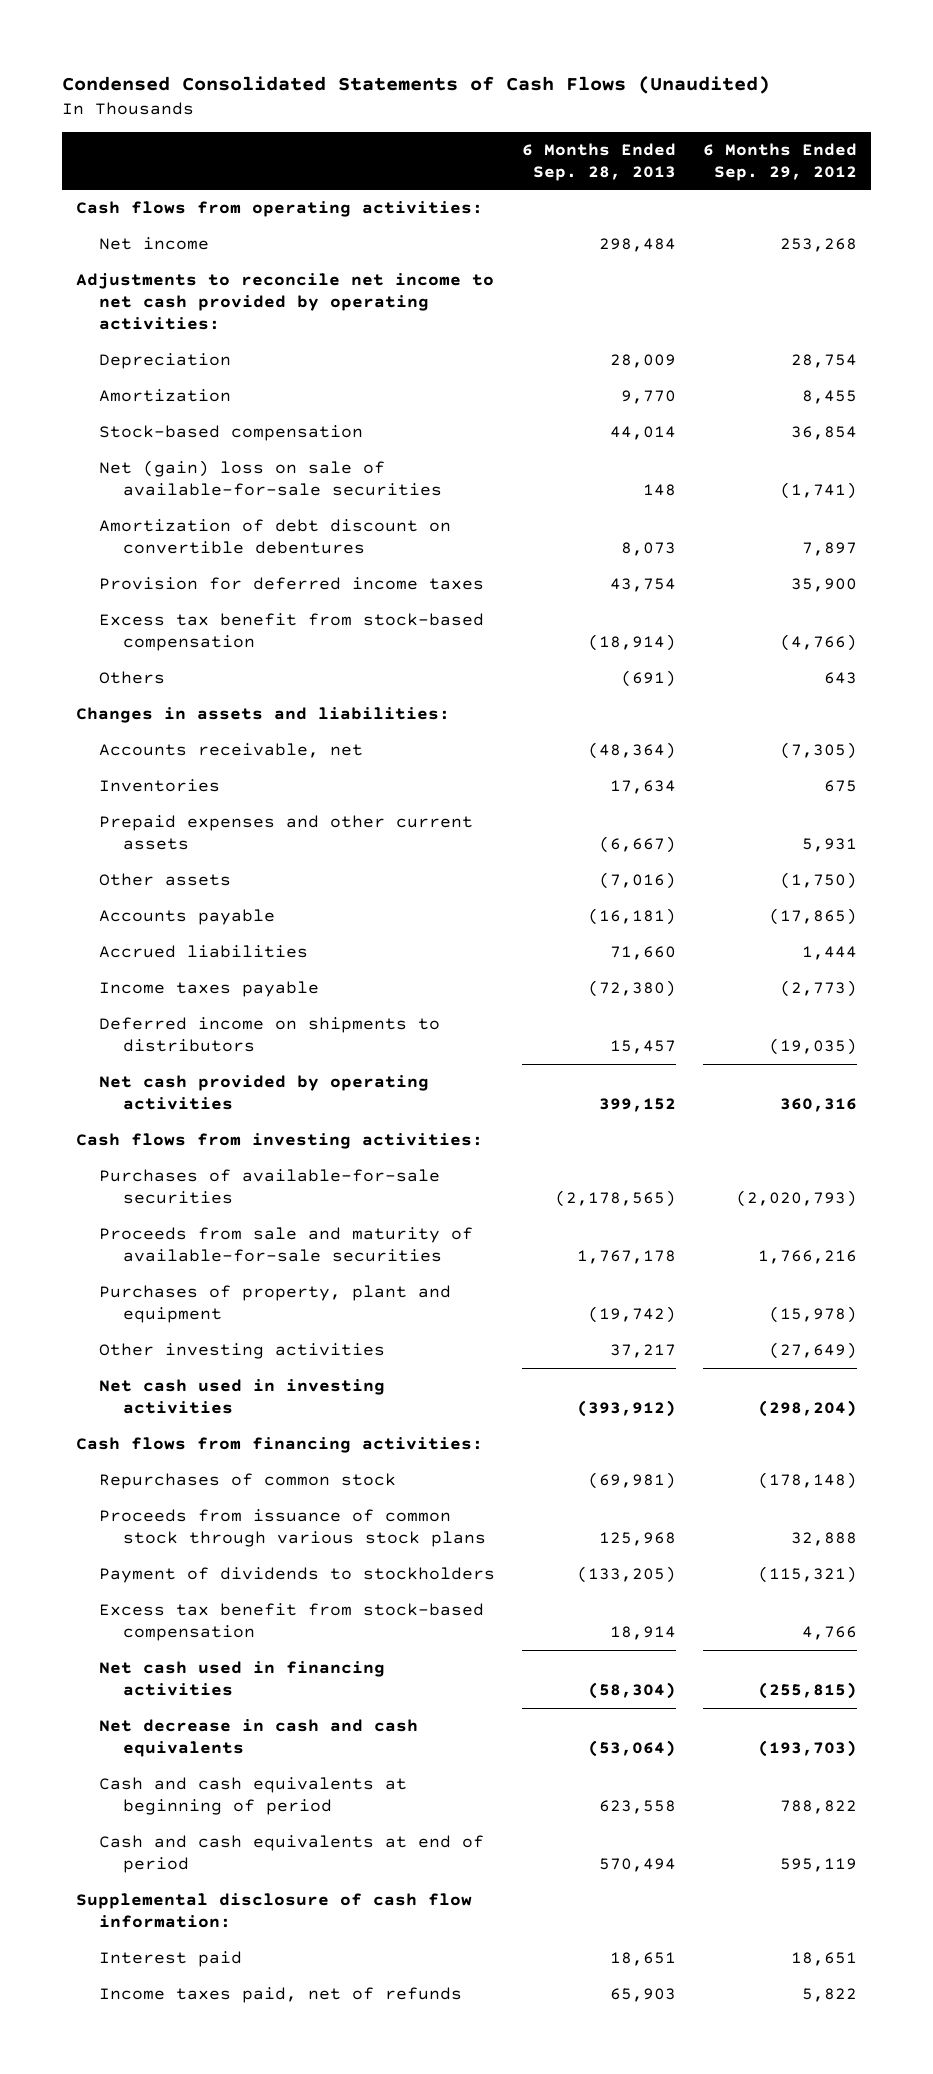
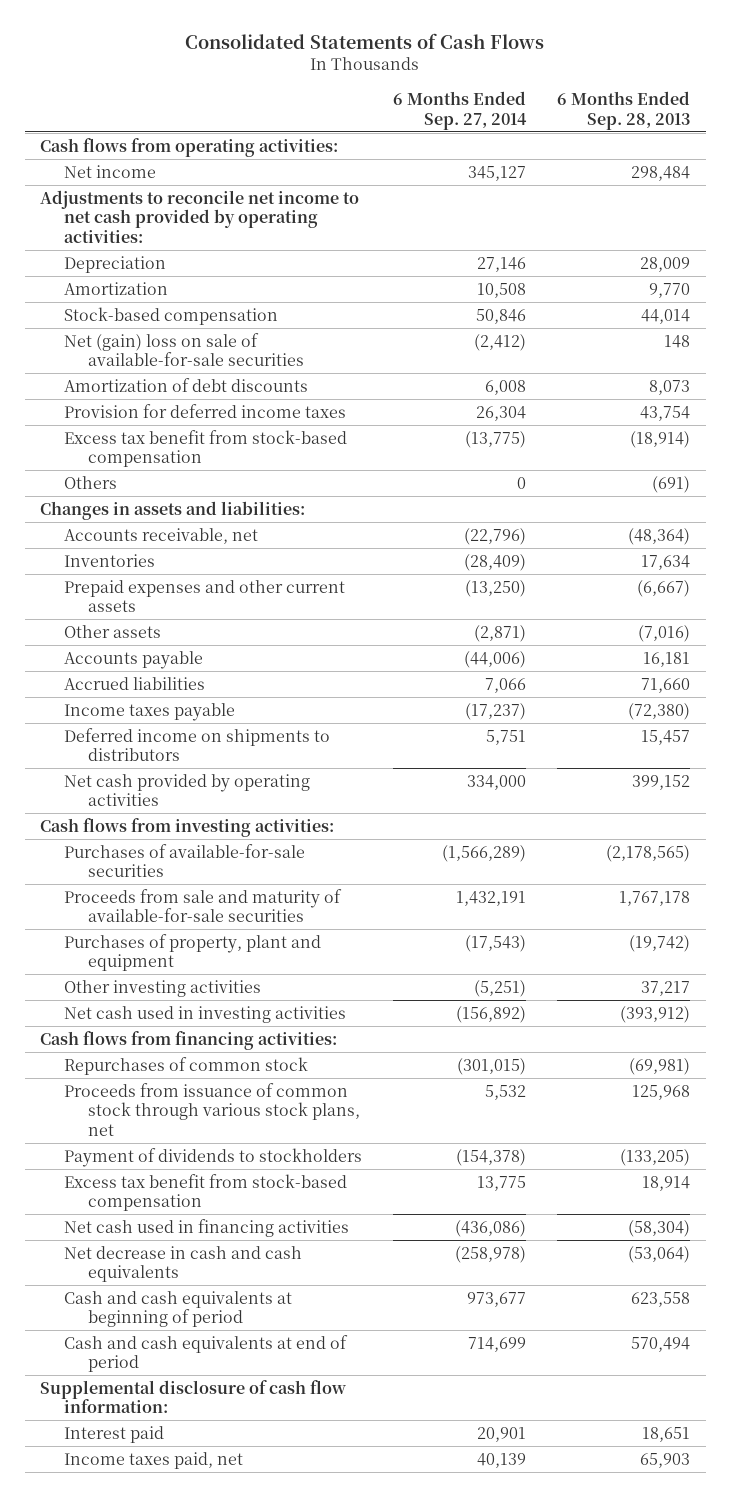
- Condensed Consolidated Statements of Cash Flows (Unaudited)
+ Consolidated Statements of Cash Flows
- | 6 Months Ended Sep. 28, 2013 | 6 Months Ended Sep. 29, 2012
+ | 6 Months Ended Sep. 27, 2014 | 6 Months Ended Sep. 28, 2013
- Amortization of debt discount on convertible debentures | 8,073 | 7,897
+ Amortization of debt discounts | 6,008 | 8,073
- Accounts payable | (16,181) | (17,865)
+ Accounts payable | (44,006) | 16,181
- Proceeds from issuance of common stock through various stock plans | 125,968 | 32,888
+ Proceeds from issuance of common stock through various stock plans, net | 5,532 | 125,968
- Income taxes paid, net of refunds | 65,903 | 5,822
+ Income taxes paid, net | 40,139 | 65,903

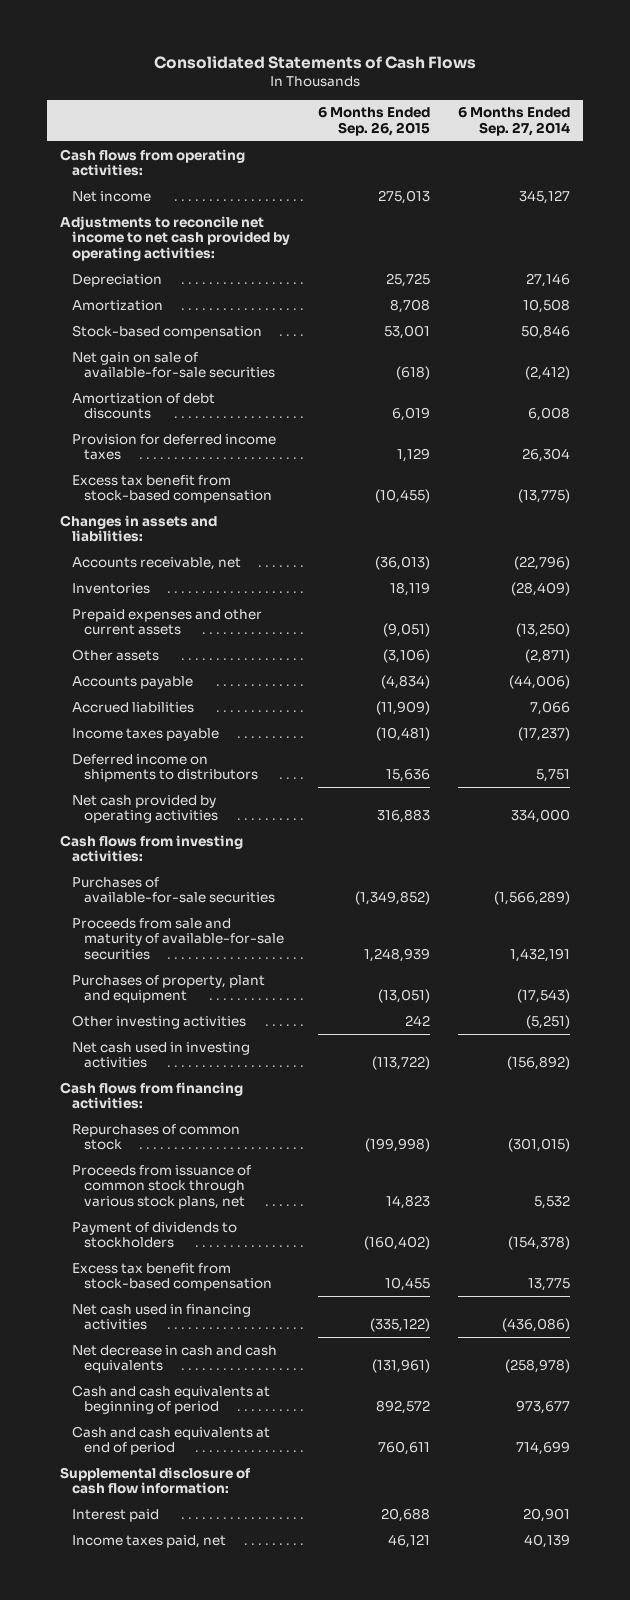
- | 6 Months Ended Sep. 27, 2014 | 6 Months Ended Sep. 28, 2013
+ | 6 Months Ended Sep. 26, 2015 | 6 Months Ended Sep. 27, 2014
- Net (gain) loss on sale of available-for-sale securities | (2,412) | 148
+ Net gain on sale of available-for-sale securities | (618) | (2,412)
- Others | 0 | (691)

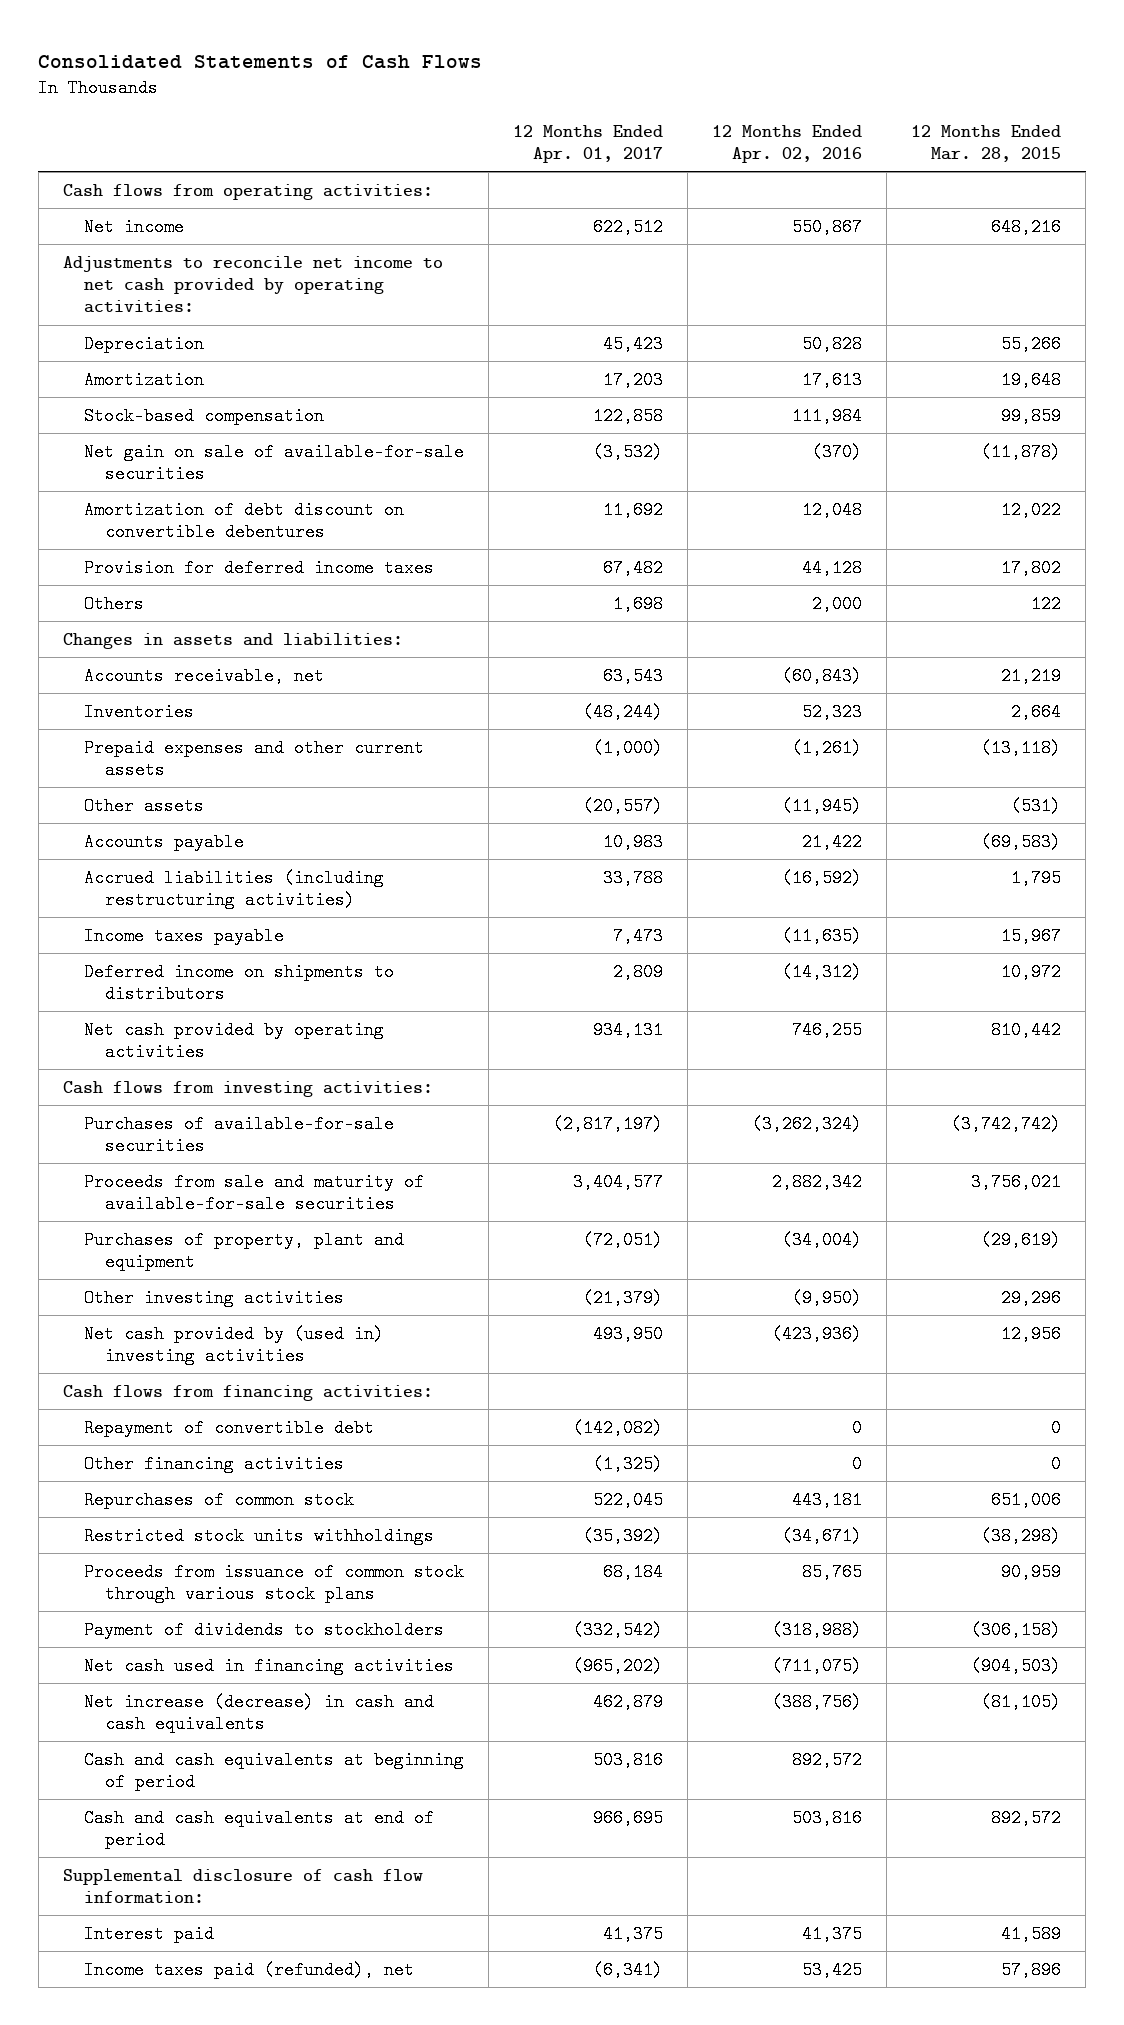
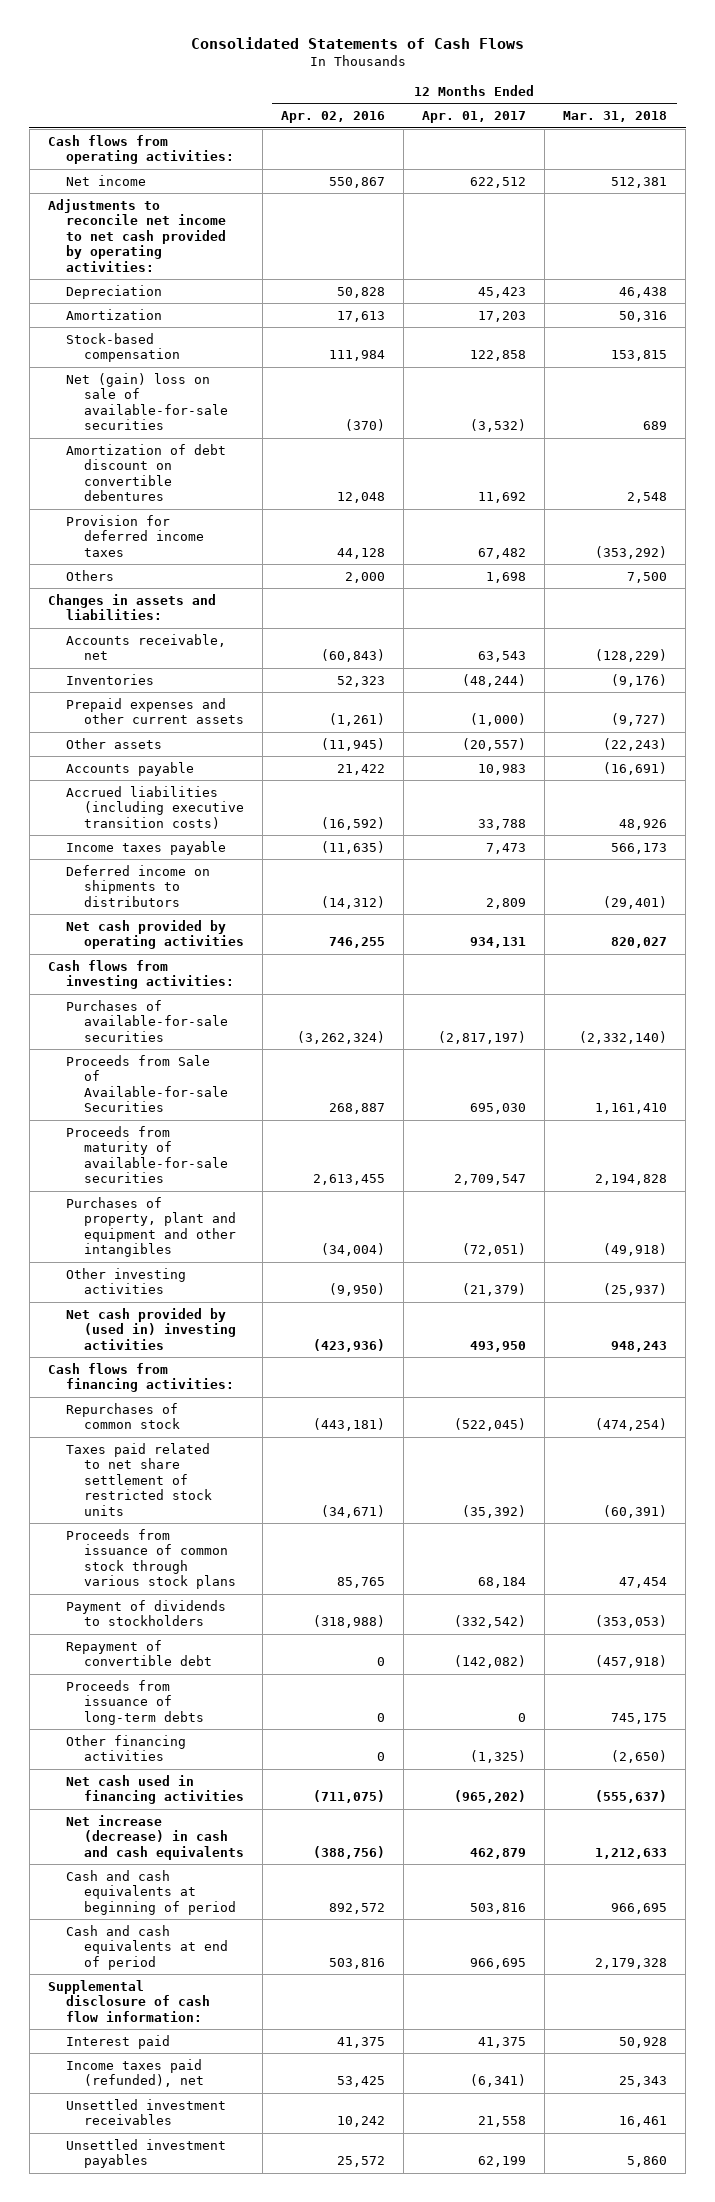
- | 12 Months Ended Apr. 01, 2017 | 12 Months Ended Apr. 02, 2016 | 12 Months Ended Mar. 28, 2015
+ | 12 Months Ended Apr. 02, 2016 | 12 Months Ended Apr. 01, 2017 | 12 Months Ended Mar. 31, 2018
- Net gain on sale of available-for-sale securities | (3,532) | (370) | (11,878)
+ Net (gain) loss on sale of available-for-sale securities | (370) | (3,532) | 689
- Accrued liabilities (including restructuring activities) | 33,788 | (16,592) | 1,795
+ Accrued liabilities (including executive transition costs) | (16,592) | 33,788 | 48,926
- Proceeds from sale and maturity of available-for-sale securities | 3,404,577 | 2,882,342 | 3,756,021
- Purchases of property, plant and equipment | (72,051) | (34,004) | (29,619)
+ Proceeds from Sale of Available-for-sale Securities | 268,887 | 695,030 | 1,161,410
+ Proceeds from maturity of available-for-sale securities | 2,613,455 | 2,709,547 | 2,194,828
+ Purchases of property, plant and equipment and other intangibles | (34,004) | (72,051) | (49,918)
- Repurchases of common stock | 522,045 | 443,181 | 651,006
- Restricted stock units withholdings | (35,392) | (34,671) | (38,298)
+ Repurchases of common stock | (443,181) | (522,045) | (474,254)
+ Taxes paid related to net share settlement of restricted stock units | (34,671) | (35,392) | (60,391)
moved down: Repayment of convertible debt | 0 | (142,082) | (457,918)
+ Proceeds from issuance of long-term debts | 0 | 0 | 745,175
moved down: Other financing activities | 0 | (1,325) | (2,650)
+ Unsettled investment receivables | 10,242 | 21,558 | 16,461
+ Unsettled investment payables | 25,572 | 62,199 | 5,860

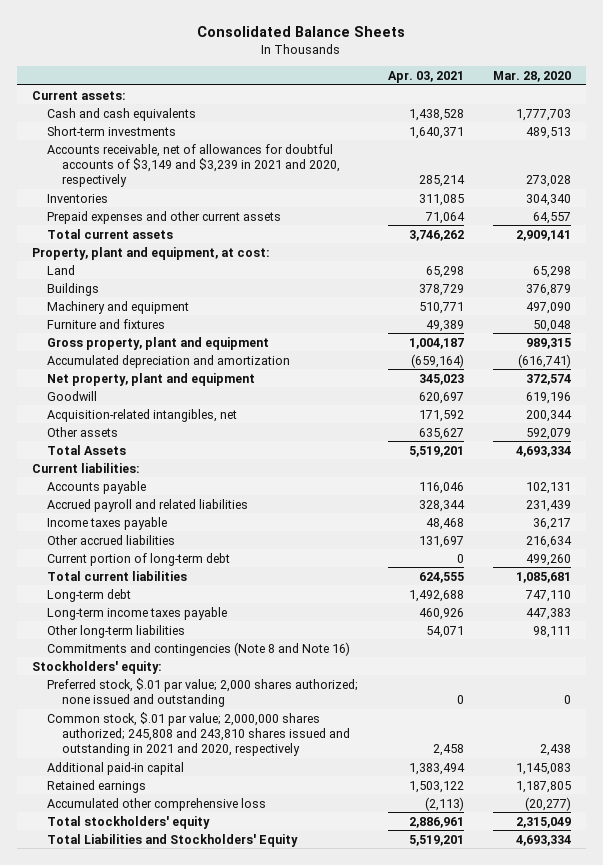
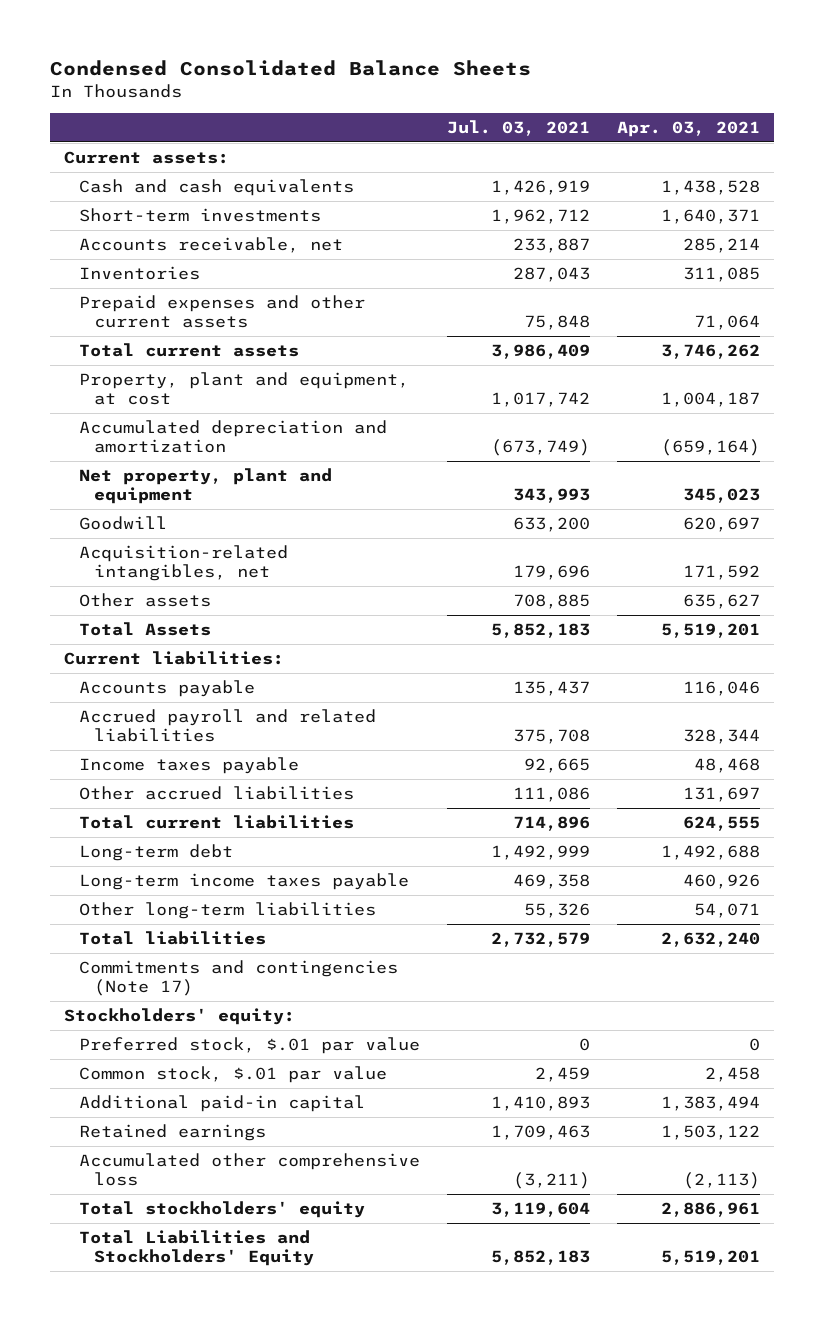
- Consolidated Balance Sheets
+ Condensed Consolidated Balance Sheets
- | Apr. 03, 2021 | Mar. 28, 2020
+ | Jul. 03, 2021 | Apr. 03, 2021
- Accounts receivable, net of allowances for doubtful accounts of $3,149 and $3,239 in 2021 and 2020, respectively | 285,214 | 273,028
+ Accounts receivable, net | 233,887 | 285,214
- Property, plant and equipment, at cost:
- Land | 65,298 | 65,298
- Buildings | 378,729 | 376,879
- Machinery and equipment | 510,771 | 497,090
- Furniture and fixtures | 49,389 | 50,048
- Gross property, plant and equipment | 1,004,187 | 989,315
+ Property, plant and equipment, at cost | 1,017,742 | 1,004,187
- Current portion of long-term debt | 0 | 499,260
- Commitments and contingencies (Note 8 and Note 16)
+ Total liabilities | 2,732,579 | 2,632,240
+ Commitments and contingencies (Note 17)
- Preferred stock, $.01 par value; 2,000 shares authorized; none issued and outstanding | 0 | 0
- Common stock, $.01 par value; 2,000,000 shares authorized; 245,808 and 243,810 shares issued and outstanding in 2021 and 2020, respectively | 2,458 | 2,438
+ Preferred stock, $.01 par value | 0 | 0
+ Common stock, $.01 par value | 2,459 | 2,458

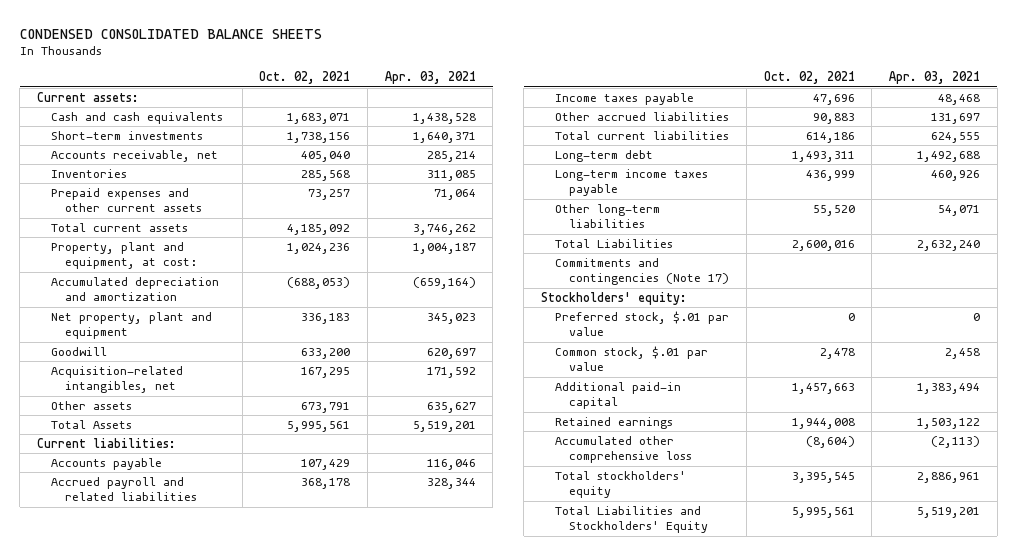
- Condensed Consolidated Balance Sheets
+ CONDENSED CONSOLIDATED BALANCE SHEETS
- | Jul. 03, 2021 | Apr. 03, 2021
+ | Oct. 02, 2021 | Apr. 03, 2021
- Property, plant and equipment, at cost | 1,017,742 | 1,004,187
+ Property, plant and equipment, at cost: | 1,024,236 | 1,004,187
- Total liabilities | 2,732,579 | 2,632,240
+ Total Liabilities | 2,600,016 | 2,632,240

